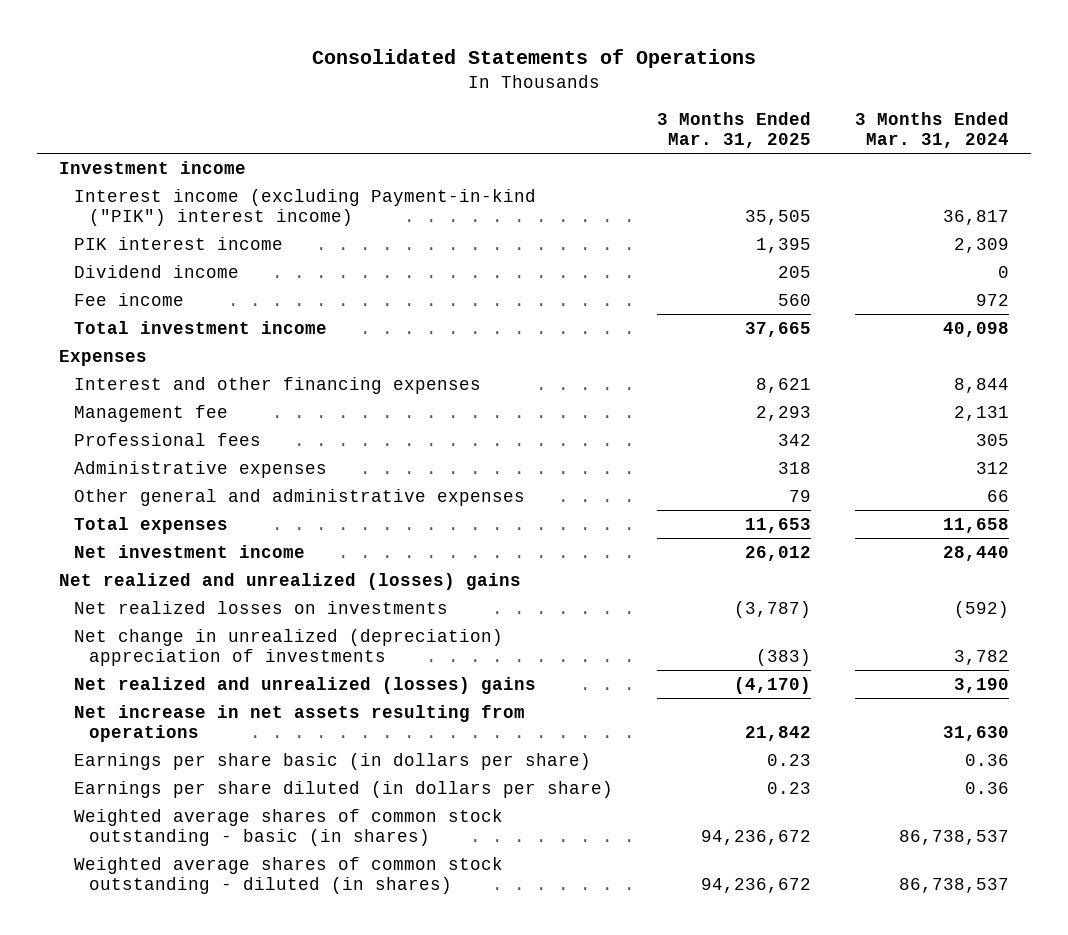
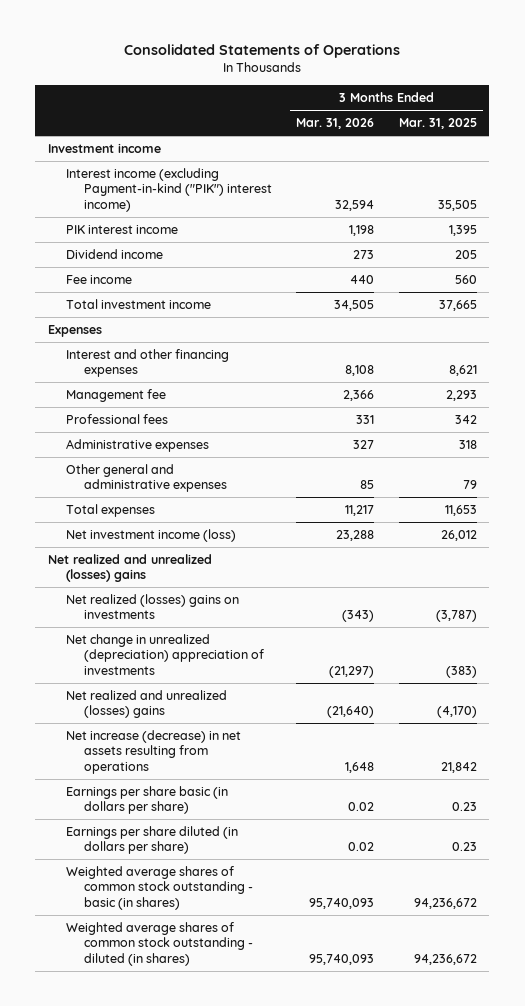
- | 3 Months Ended Mar. 31, 2025 | 3 Months Ended Mar. 31, 2024
+ | 3 Months Ended Mar. 31, 2026 | 3 Months Ended Mar. 31, 2025
- Net investment income | 26,012 | 28,440
+ Net investment income (loss) | 23,288 | 26,012
- Net realized losses on investments | (3,787) | (592)
+ Net realized (losses) gains on investments | (343) | (3,787)
- Net increase in net assets resulting from operations | 21,842 | 31,630
+ Net increase (decrease) in net assets resulting from operations | 1,648 | 21,842

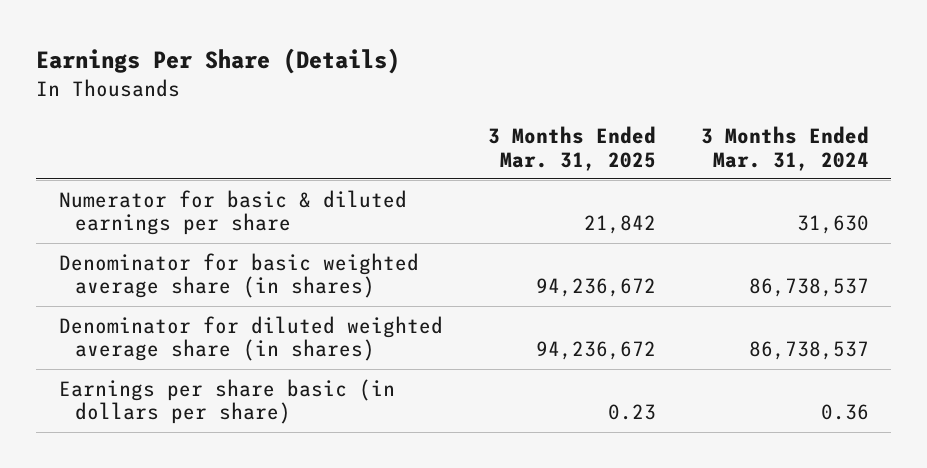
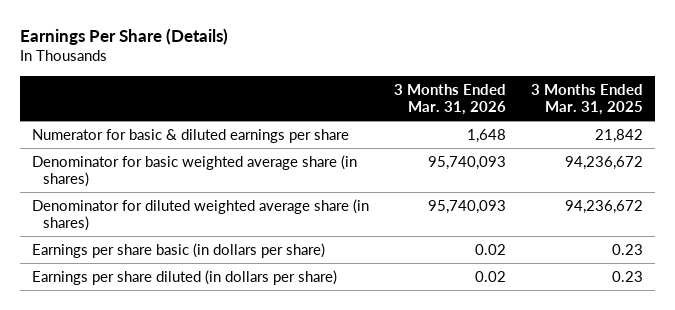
- | 3 Months Ended Mar. 31, 2025 | 3 Months Ended Mar. 31, 2024
+ | 3 Months Ended Mar. 31, 2026 | 3 Months Ended Mar. 31, 2025
+ Earnings per share diluted (in dollars per share) | 0.02 | 0.23

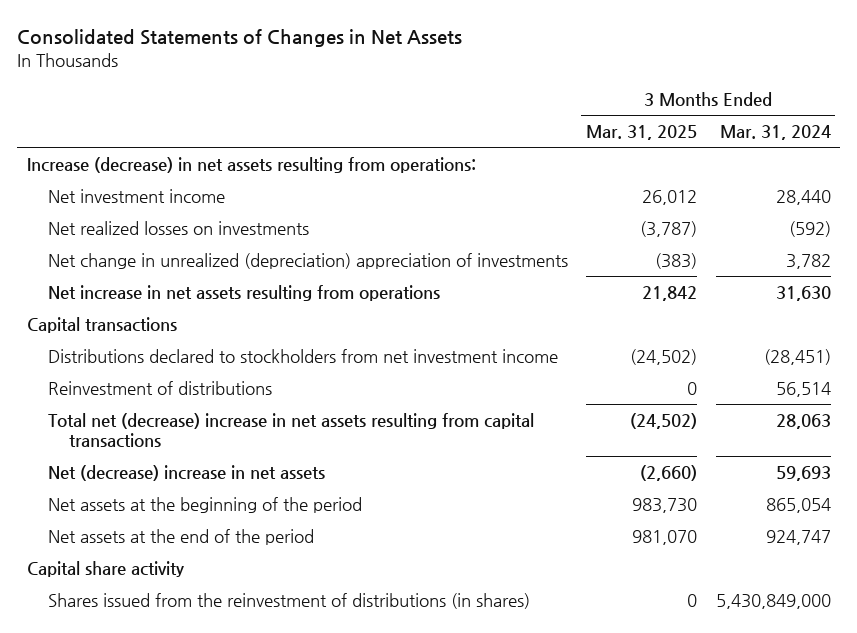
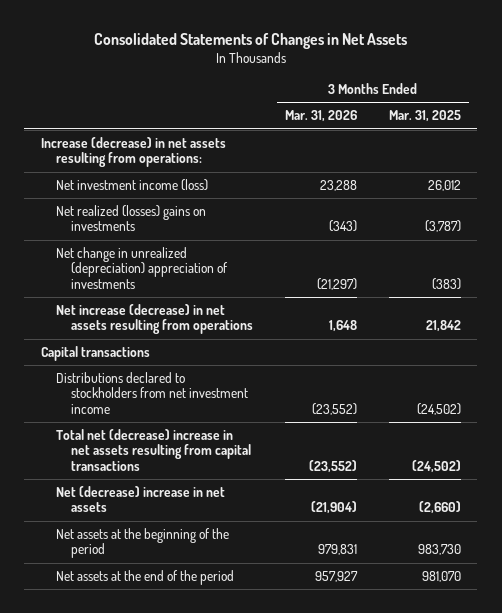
- | 3 Months Ended Mar. 31, 2025 | 3 Months Ended Mar. 31, 2024
+ | 3 Months Ended Mar. 31, 2026 | 3 Months Ended Mar. 31, 2025
- Net investment income | 26,012 | 28,440
- Net realized losses on investments | (3,787) | (592)
+ Net investment income (loss) | 23,288 | 26,012
+ Net realized (losses) gains on investments | (343) | (3,787)
- Net increase in net assets resulting from operations | 21,842 | 31,630
+ Net increase (decrease) in net assets resulting from operations | 1,648 | 21,842
- Reinvestment of distributions | 0 | 56,514
- Capital share activity
- Shares issued from the reinvestment of distributions (in shares) | 0 | 5,430,849,000

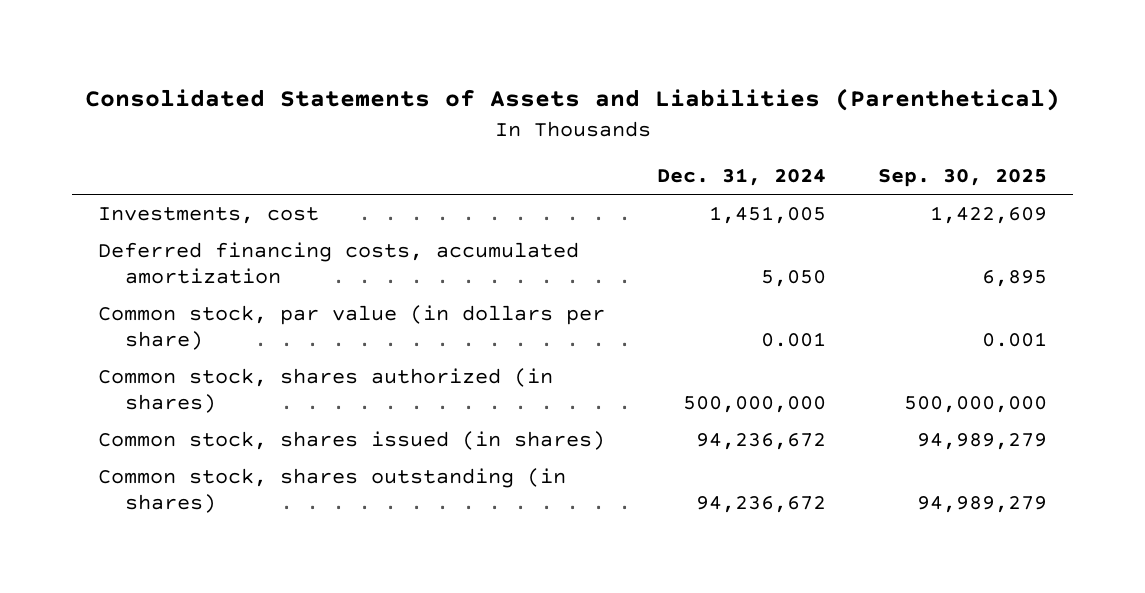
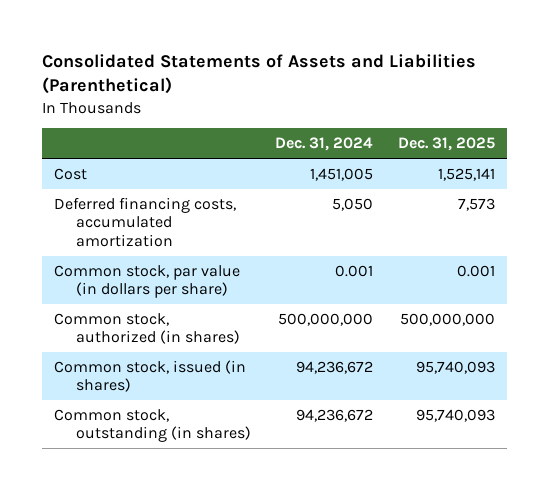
- | Dec. 31, 2024 | Sep. 30, 2025
+ | Dec. 31, 2024 | Dec. 31, 2025
- Investments, cost | 1,451,005 | 1,422,609
+ Cost | 1,451,005 | 1,525,141
- Common stock, shares authorized (in shares) | 500,000,000 | 500,000,000
- Common stock, shares issued (in shares) | 94,236,672 | 94,989,279
- Common stock, shares outstanding (in shares) | 94,236,672 | 94,989,279
+ Common stock, authorized (in shares) | 500,000,000 | 500,000,000
+ Common stock, issued (in shares) | 94,236,672 | 95,740,093
+ Common stock, outstanding (in shares) | 94,236,672 | 95,740,093

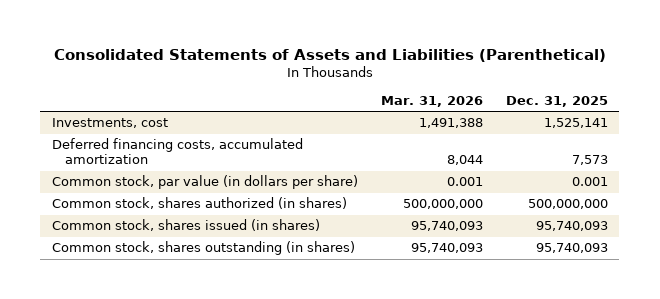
- | Dec. 31, 2024 | Dec. 31, 2025
+ | Mar. 31, 2026 | Dec. 31, 2025
- Cost | 1,451,005 | 1,525,141
+ Investments, cost | 1,491,388 | 1,525,141
- Common stock, authorized (in shares) | 500,000,000 | 500,000,000
- Common stock, issued (in shares) | 94,236,672 | 95,740,093
- Common stock, outstanding (in shares) | 94,236,672 | 95,740,093
+ Common stock, shares authorized (in shares) | 500,000,000 | 500,000,000
+ Common stock, shares issued (in shares) | 95,740,093 | 95,740,093
+ Common stock, shares outstanding (in shares) | 95,740,093 | 95,740,093

